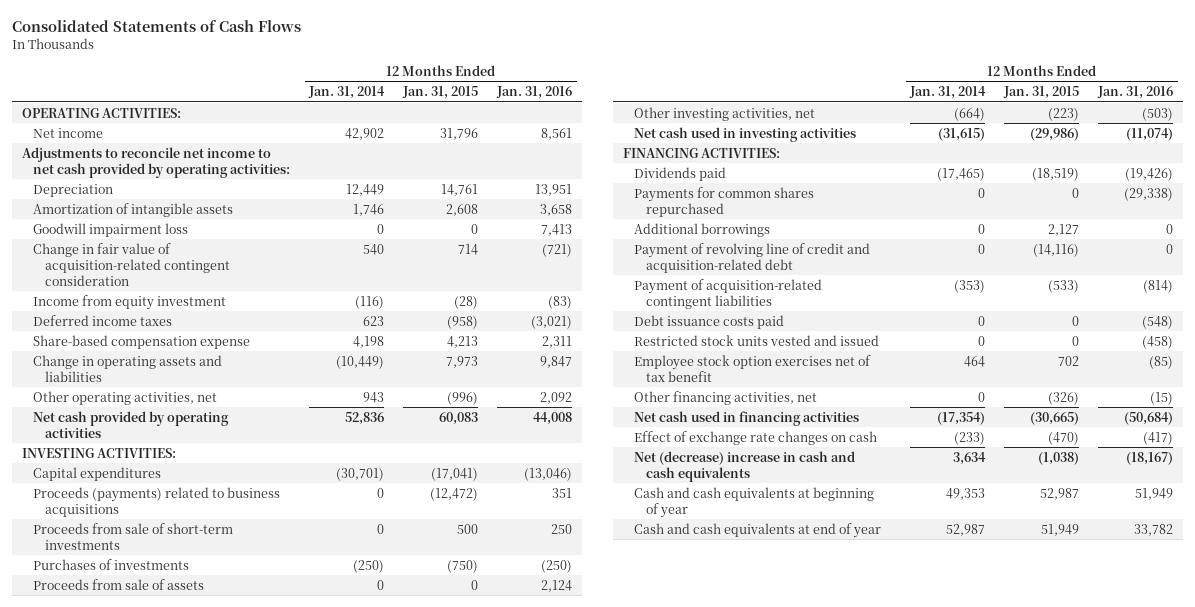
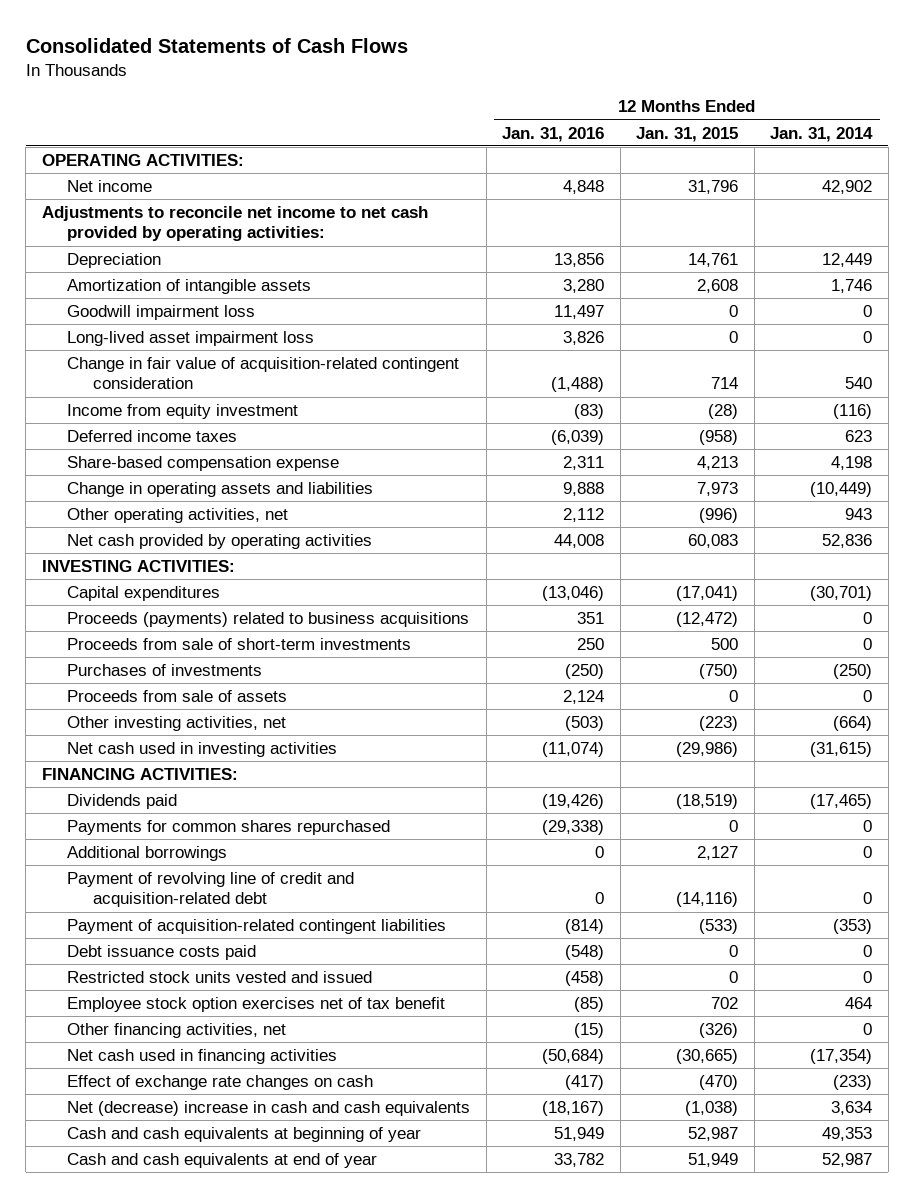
- | 12 Months Ended Jan. 31, 2014 | 12 Months Ended Jan. 31, 2015 | 12 Months Ended Jan. 31, 2016
+ | 12 Months Ended Jan. 31, 2016 | 12 Months Ended Jan. 31, 2015 | 12 Months Ended Jan. 31, 2014
- Net income | 42,902 | 31,796 | 8,561
+ Net income | 4,848 | 31,796 | 42,902
- Depreciation | 12,449 | 14,761 | 13,951
- Amortization of intangible assets | 1,746 | 2,608 | 3,658
- Goodwill impairment loss | 0 | 0 | 7,413
- Change in fair value of acquisition-related contingent consideration | 540 | 714 | (721)
+ Depreciation | 13,856 | 14,761 | 12,449
+ Amortization of intangible assets | 3,280 | 2,608 | 1,746
+ Goodwill impairment loss | 11,497 | 0 | 0
+ Long-lived asset impairment loss | 3,826 | 0 | 0
+ Change in fair value of acquisition-related contingent consideration | (1,488) | 714 | 540
- Deferred income taxes | 623 | (958) | (3,021)
+ Deferred income taxes | (6,039) | (958) | 623
- Change in operating assets and liabilities | (10,449) | 7,973 | 9,847
- Other operating activities, net | 943 | (996) | 2,092
+ Change in operating assets and liabilities | 9,888 | 7,973 | (10,449)
+ Other operating activities, net | 2,112 | (996) | 943

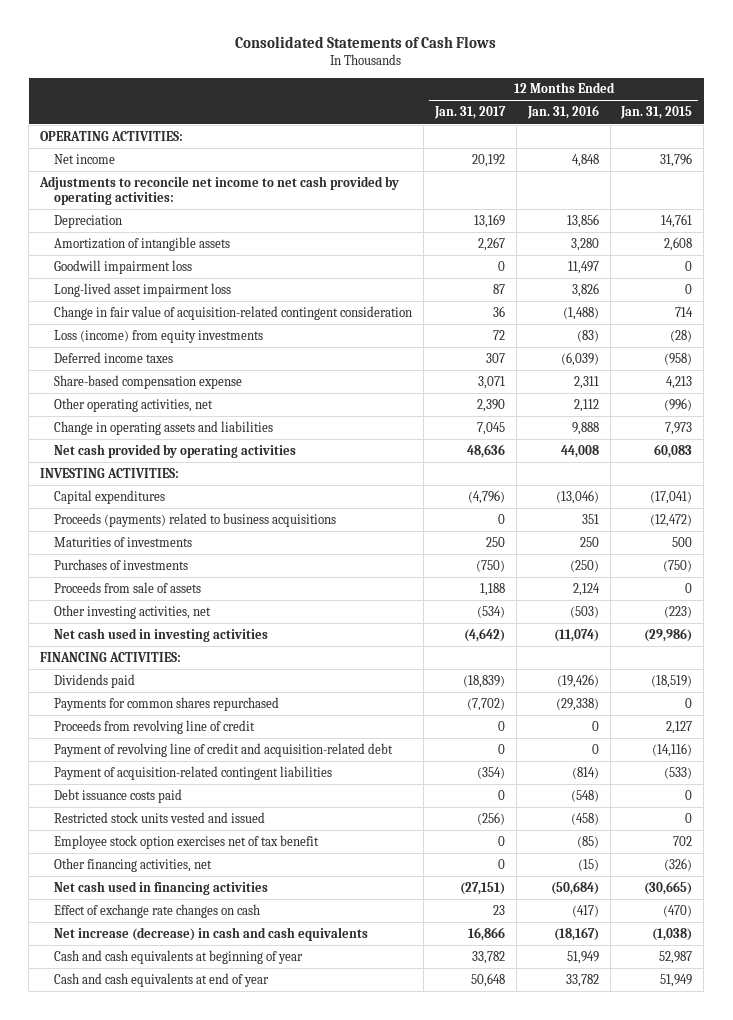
- | 12 Months Ended Jan. 31, 2016 | 12 Months Ended Jan. 31, 2015 | 12 Months Ended Jan. 31, 2014
+ | 12 Months Ended Jan. 31, 2017 | 12 Months Ended Jan. 31, 2016 | 12 Months Ended Jan. 31, 2015
- Income from equity investment | (83) | (28) | (116)
+ Loss (income) from equity investments | 72 | (83) | (28)
moved down: Change in operating assets and liabilities | 7,045 | 9,888 | 7,973
- Proceeds from sale of short-term investments | 250 | 500 | 0
+ Maturities of investments | 250 | 250 | 500
- Additional borrowings | 0 | 2,127 | 0
+ Proceeds from revolving line of credit | 0 | 0 | 2,127
- Net (decrease) increase in cash and cash equivalents | (18,167) | (1,038) | 3,634
+ Net increase (decrease) in cash and cash equivalents | 16,866 | (18,167) | (1,038)

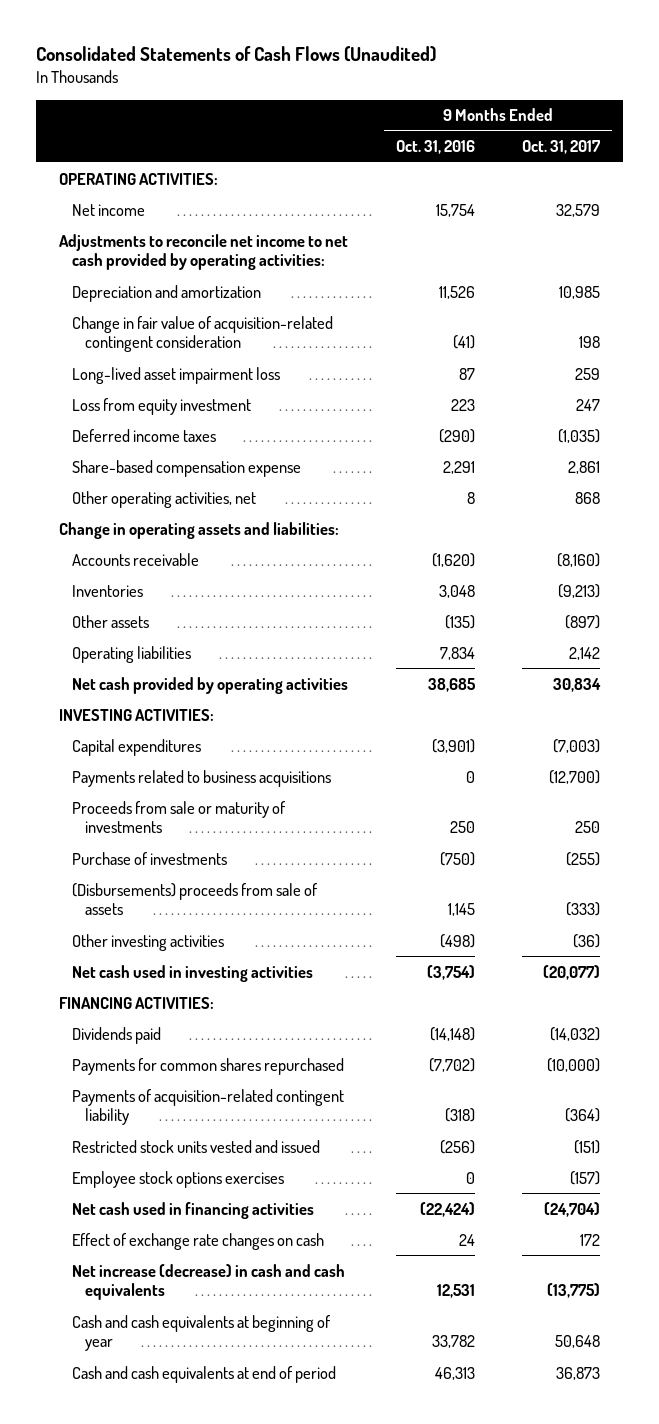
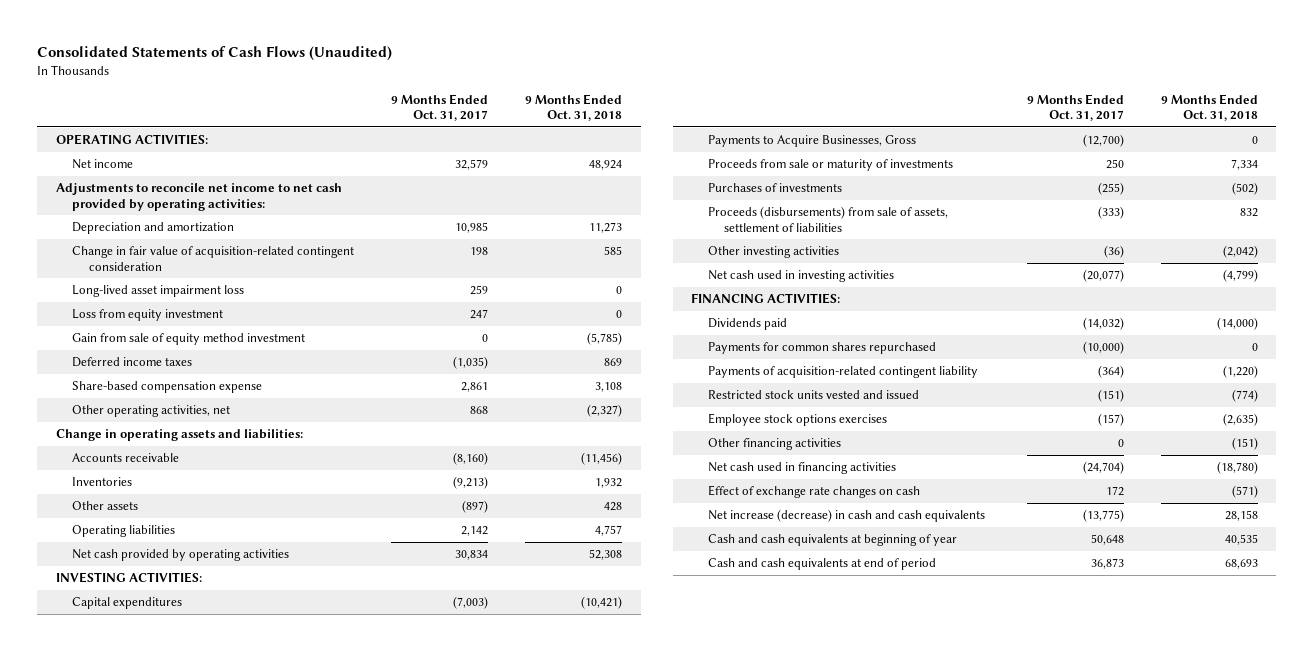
- | 9 Months Ended Oct. 31, 2016 | 9 Months Ended Oct. 31, 2017
+ | 9 Months Ended Oct. 31, 2017 | 9 Months Ended Oct. 31, 2018
+ Gain from sale of equity method investment | 0 | (5,785)
- Payments related to business acquisitions | 0 | (12,700)
+ Payments to Acquire Businesses, Gross | (12,700) | 0
- Purchase of investments | (750) | (255)
- (Disbursements) proceeds from sale of assets | 1,145 | (333)
+ Purchases of investments | (255) | (502)
+ Proceeds (disbursements) from sale of assets, settlement of liabilities | (333) | 832
+ Other financing activities | 0 | (151)

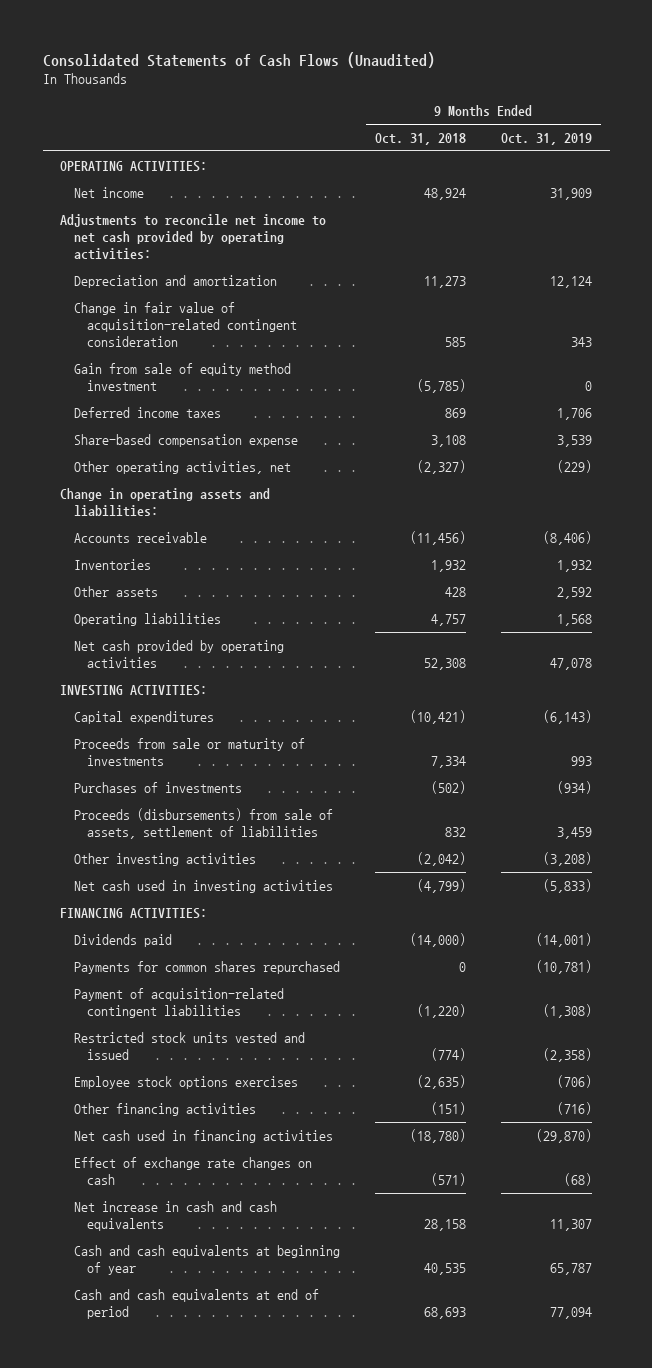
- | 9 Months Ended Oct. 31, 2017 | 9 Months Ended Oct. 31, 2018
+ | 9 Months Ended Oct. 31, 2018 | 9 Months Ended Oct. 31, 2019
- Long-lived asset impairment loss | 259 | 0
- Loss from equity investment | 247 | 0
- Payments to Acquire Businesses, Gross | (12,700) | 0
- Payments of acquisition-related contingent liability | (364) | (1,220)
+ Payment of acquisition-related contingent liabilities | (1,220) | (1,308)
- Net increase (decrease) in cash and cash equivalents | (13,775) | 28,158
+ Net increase in cash and cash equivalents | 28,158 | 11,307

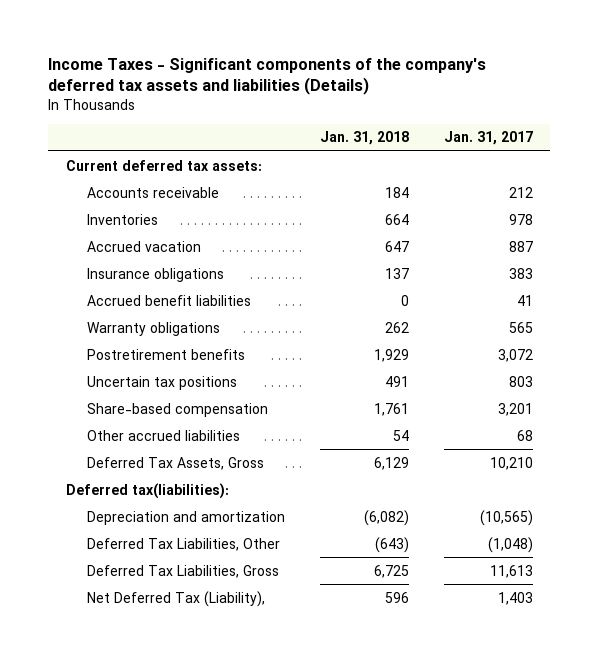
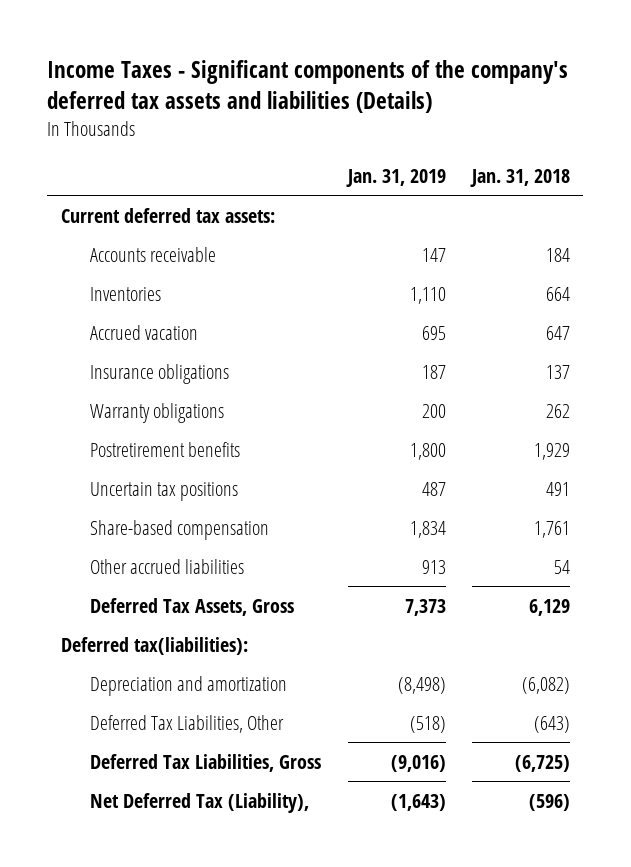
- | Jan. 31, 2018 | Jan. 31, 2017
+ | Jan. 31, 2019 | Jan. 31, 2018
- Accrued benefit liabilities | 0 | 41
- Deferred Tax Liabilities, Gross | 6,725 | 11,613
- Net Deferred Tax (Liability), | 596 | 1,403
+ Deferred Tax Liabilities, Gross | (9,016) | (6,725)
+ Net Deferred Tax (Liability), | (1,643) | (596)

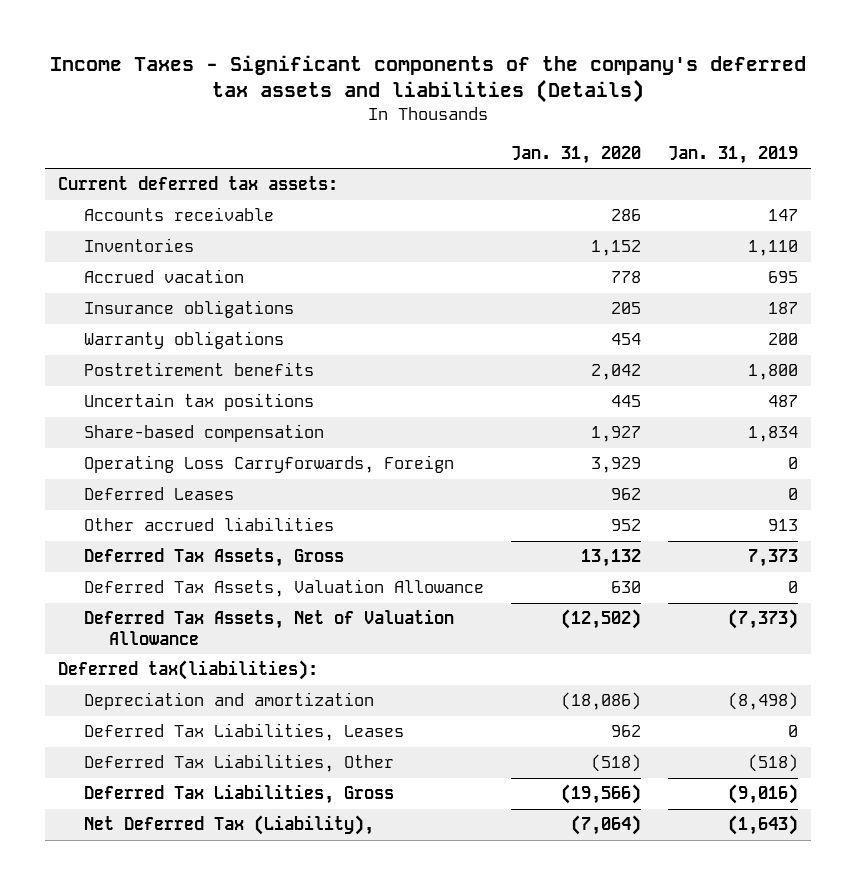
- | Jan. 31, 2019 | Jan. 31, 2018
+ | Jan. 31, 2020 | Jan. 31, 2019
+ Operating Loss Carryforwards, Foreign | 3,929 | 0
+ Deferred Leases | 962 | 0
+ Deferred Tax Assets, Valuation Allowance | 630 | 0
+ Deferred Tax Assets, Net of Valuation Allowance | (12,502) | (7,373)
+ Deferred Tax Liabilities, Leases | 962 | 0

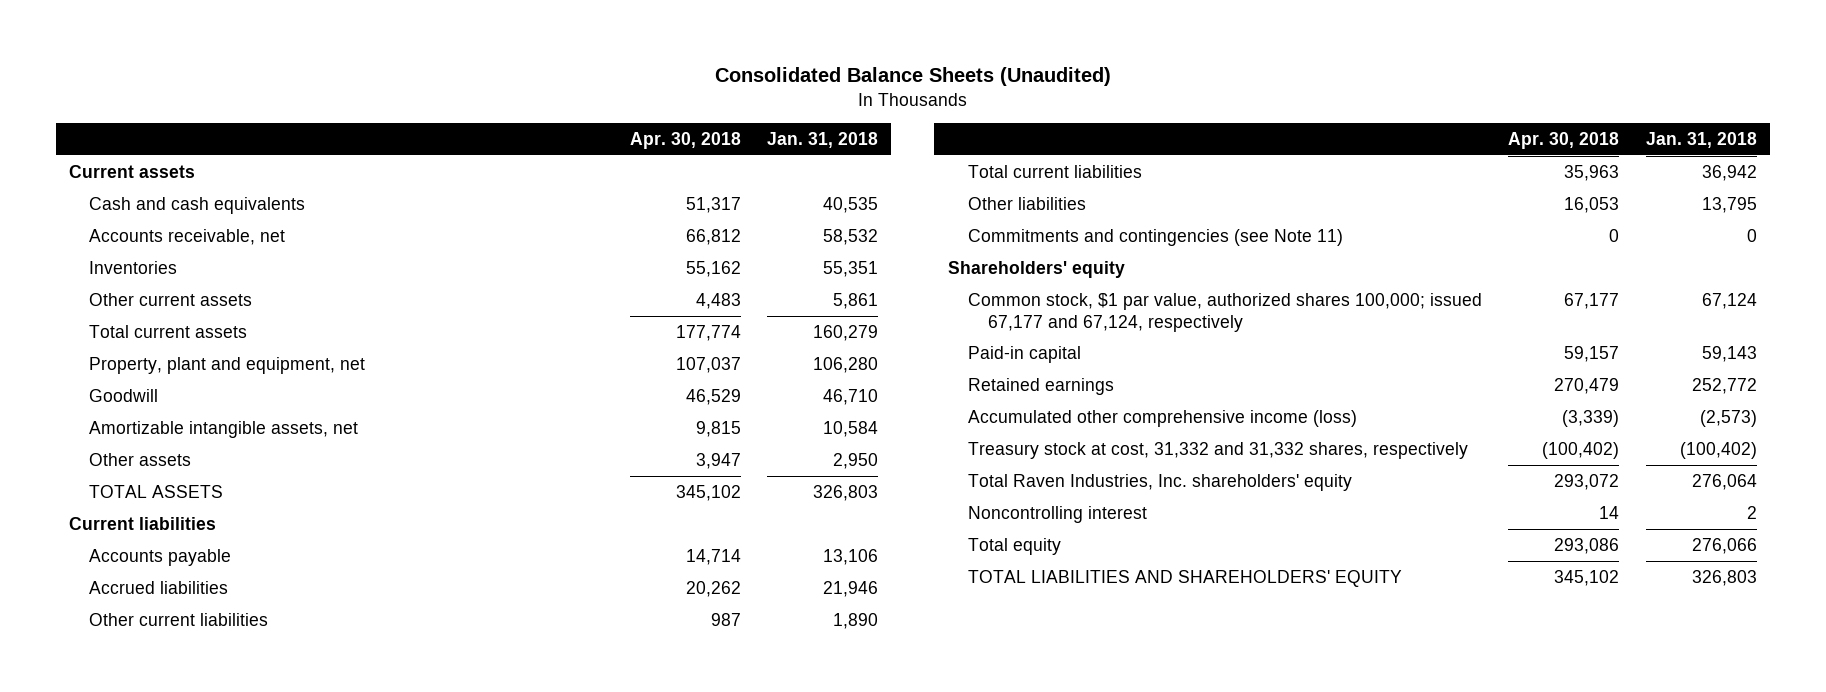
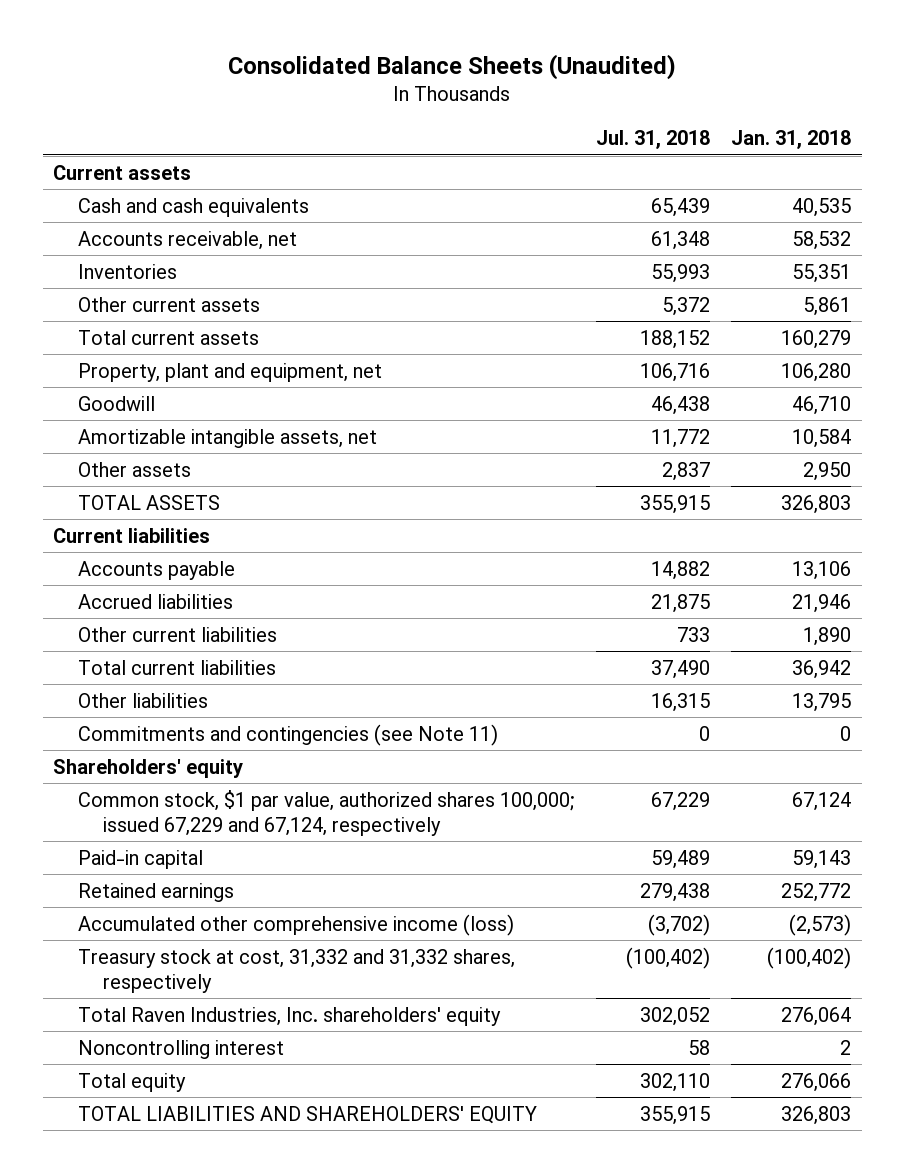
- | Apr. 30, 2018 | Jan. 31, 2018
+ | Jul. 31, 2018 | Jan. 31, 2018
- Common stock, $1 par value, authorized shares 100,000; issued 67,177 and 67,124, respectively | 67,177 | 67,124
+ Common stock, $1 par value, authorized shares 100,000; issued 67,229 and 67,124, respectively | 67,229 | 67,124

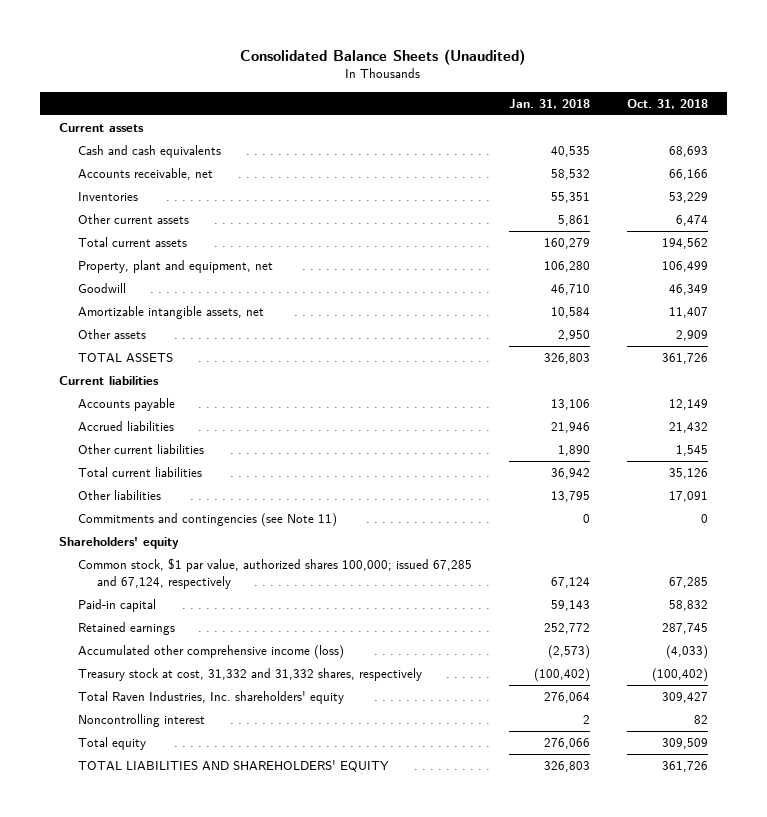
- | Jul. 31, 2018 | Jan. 31, 2018
+ | Jan. 31, 2018 | Oct. 31, 2018
- Common stock, $1 par value, authorized shares 100,000; issued 67,229 and 67,124, respectively | 67,229 | 67,124
+ Common stock, $1 par value, authorized shares 100,000; issued 67,285 and 67,124, respectively | 67,124 | 67,285

